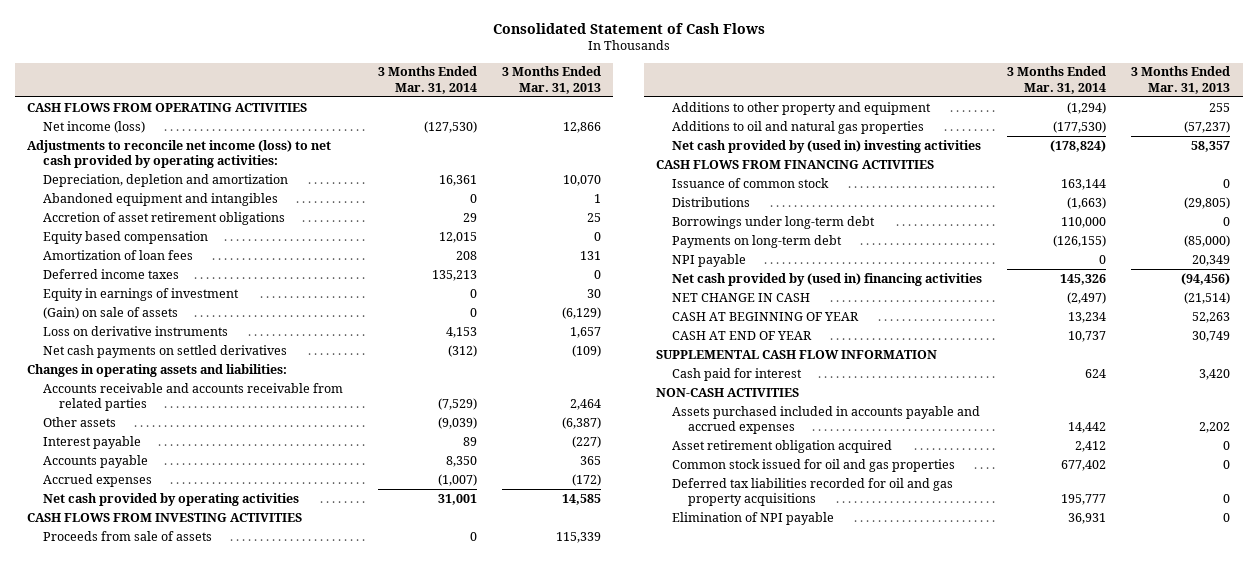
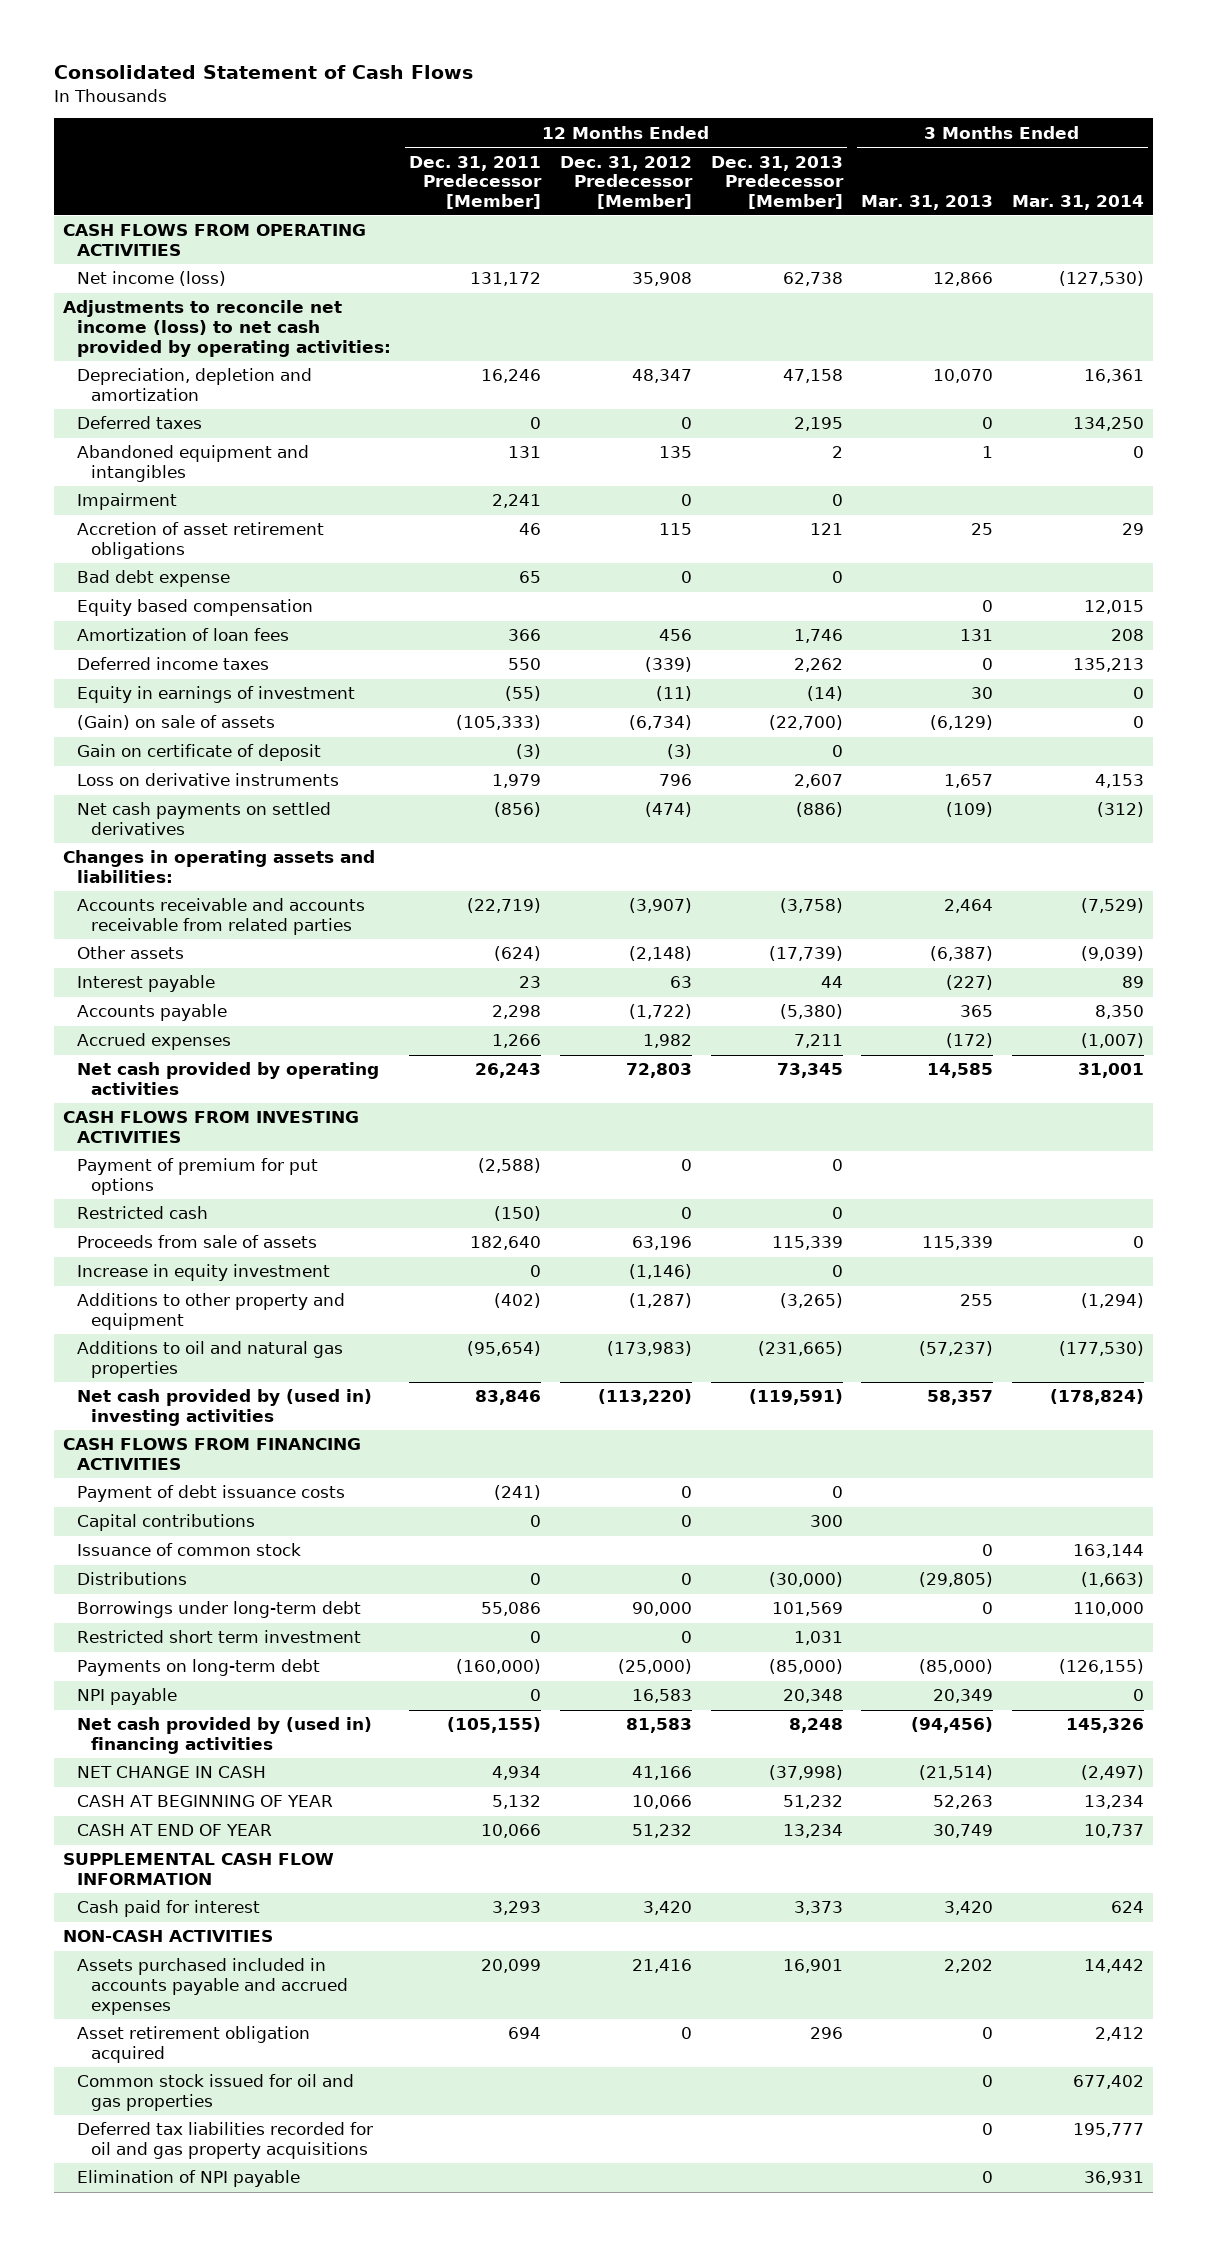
- | 3 Months Ended Mar. 31, 2014 | 3 Months Ended Mar. 31, 2013
+ | 12 Months Ended Dec. 31, 2011 Predecessor [Member] | 12 Months Ended Dec. 31, 2012 Predecessor [Member] | 12 Months Ended Dec. 31, 2013 Predecessor [Member] | 3 Months Ended Mar. 31, 2013 | 3 Months Ended Mar. 31, 2014
+ Deferred taxes | 0 | 0 | 2,195 | 0 | 134,250
+ Impairment | 2,241 | 0 | 0 | |
+ Bad debt expense | 65 | 0 | 0 | |
+ Gain on certificate of deposit | (3) | (3) | 0 | |
+ Payment of premium for put options | (2,588) | 0 | 0 | |
+ Restricted cash | (150) | 0 | 0 | |
+ Increase in equity investment | 0 | (1,146) | 0 | |
+ Payment of debt issuance costs | (241) | 0 | 0 | |
+ Capital contributions | 0 | 0 | 300 | |
+ Restricted short term investment | 0 | 0 | 1,031 | |

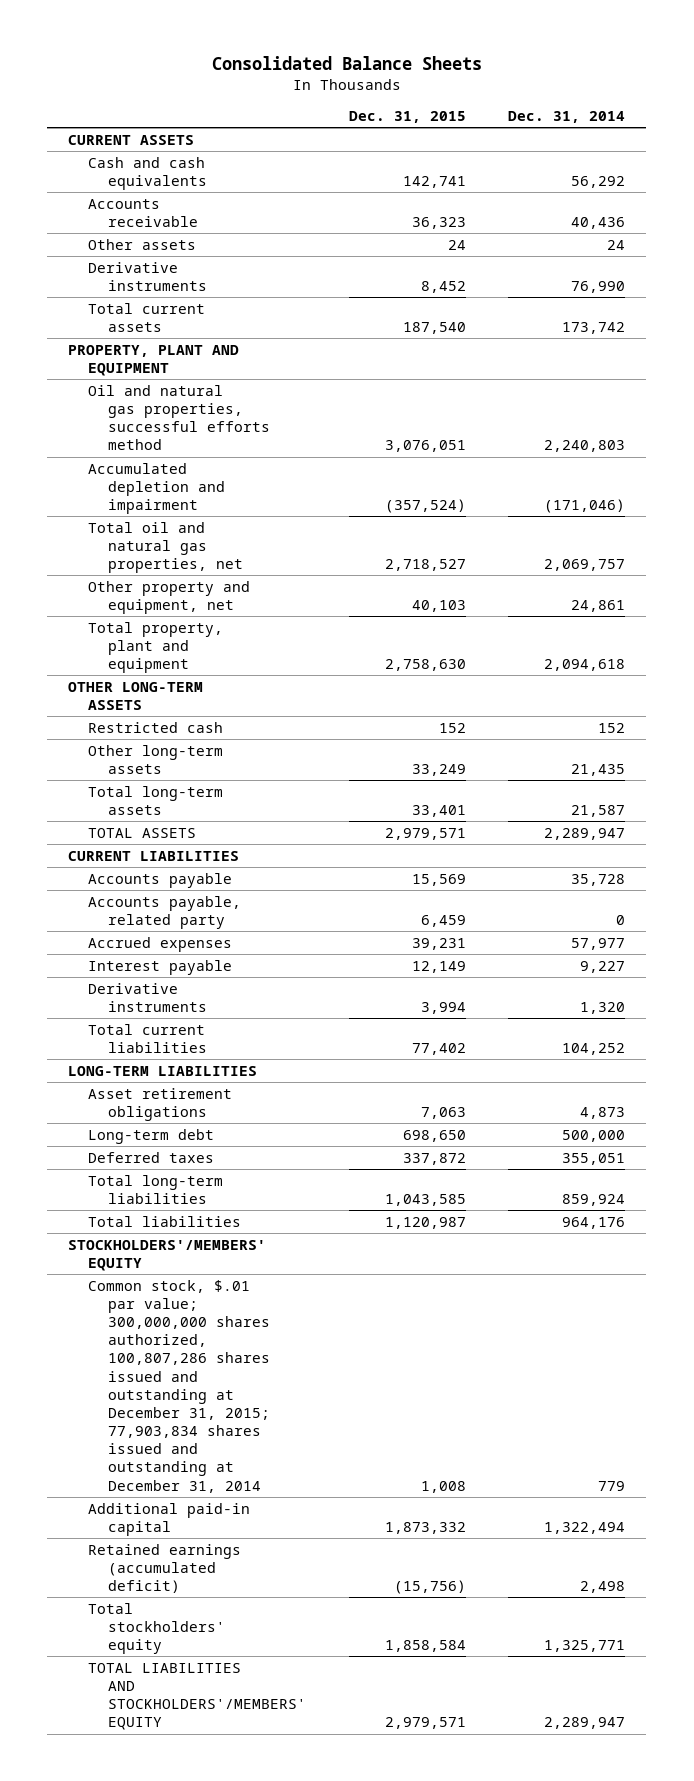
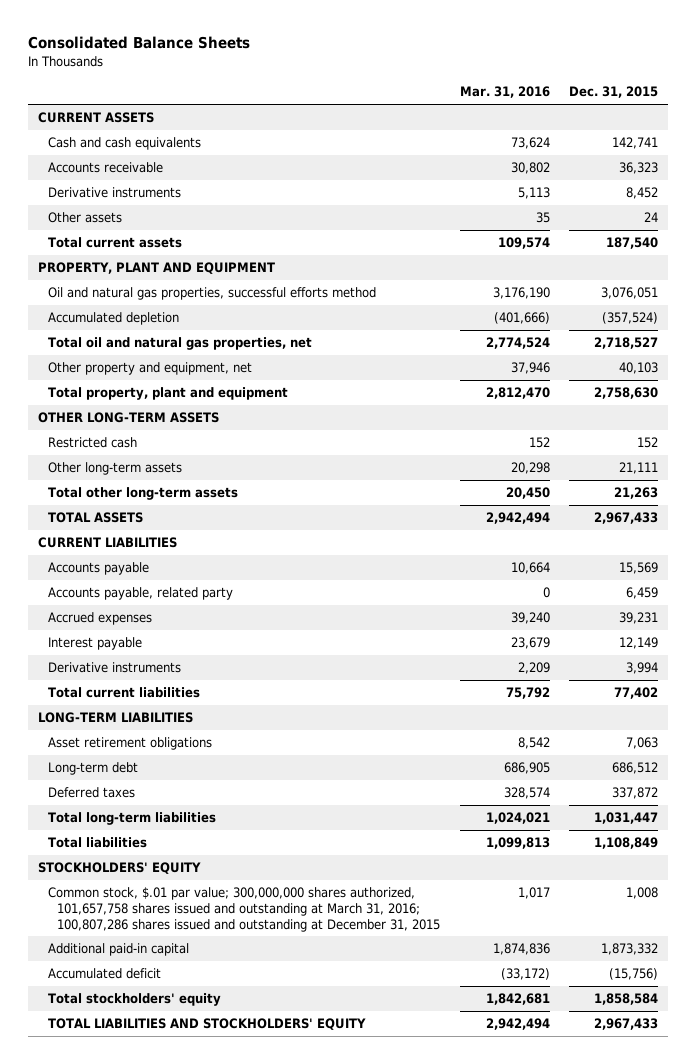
- | Dec. 31, 2015 | Dec. 31, 2014
+ | Mar. 31, 2016 | Dec. 31, 2015
moved down: Other assets | 35 | 24
- Accumulated depletion and impairment | (357,524) | (171,046)
+ Accumulated depletion | (401,666) | (357,524)
- Other long-term assets | 33,249 | 21,435
- Total long-term assets | 33,401 | 21,587
- TOTAL ASSETS | 2,979,571 | 2,289,947
+ Other long-term assets | 20,298 | 21,111
+ Total other long-term assets | 20,450 | 21,263
+ TOTAL ASSETS | 2,942,494 | 2,967,433
- Long-term debt | 698,650 | 500,000
+ Long-term debt | 686,905 | 686,512
- Total long-term liabilities | 1,043,585 | 859,924
- Total liabilities | 1,120,987 | 964,176
- STOCKHOLDERS'/MEMBERS' EQUITY
- Common stock, $.01 par value; 300,000,000 shares authorized, 100,807,286 shares issued and outstanding at December 31, 2015; 77,903,834 shares issued and outstanding at December 31, 2014 | 1,008 | 779
+ Total long-term liabilities | 1,024,021 | 1,031,447
+ Total liabilities | 1,099,813 | 1,108,849
+ STOCKHOLDERS' EQUITY
+ Common stock, $.01 par value; 300,000,000 shares authorized, 101,657,758 shares issued and outstanding at March 31, 2016; 100,807,286 shares issued and outstanding at December 31, 2015 | 1,017 | 1,008
- Retained earnings (accumulated deficit) | (15,756) | 2,498
+ Accumulated deficit | (33,172) | (15,756)
- TOTAL LIABILITIES AND STOCKHOLDERS'/MEMBERS' EQUITY | 2,979,571 | 2,289,947
+ TOTAL LIABILITIES AND STOCKHOLDERS' EQUITY | 2,942,494 | 2,967,433

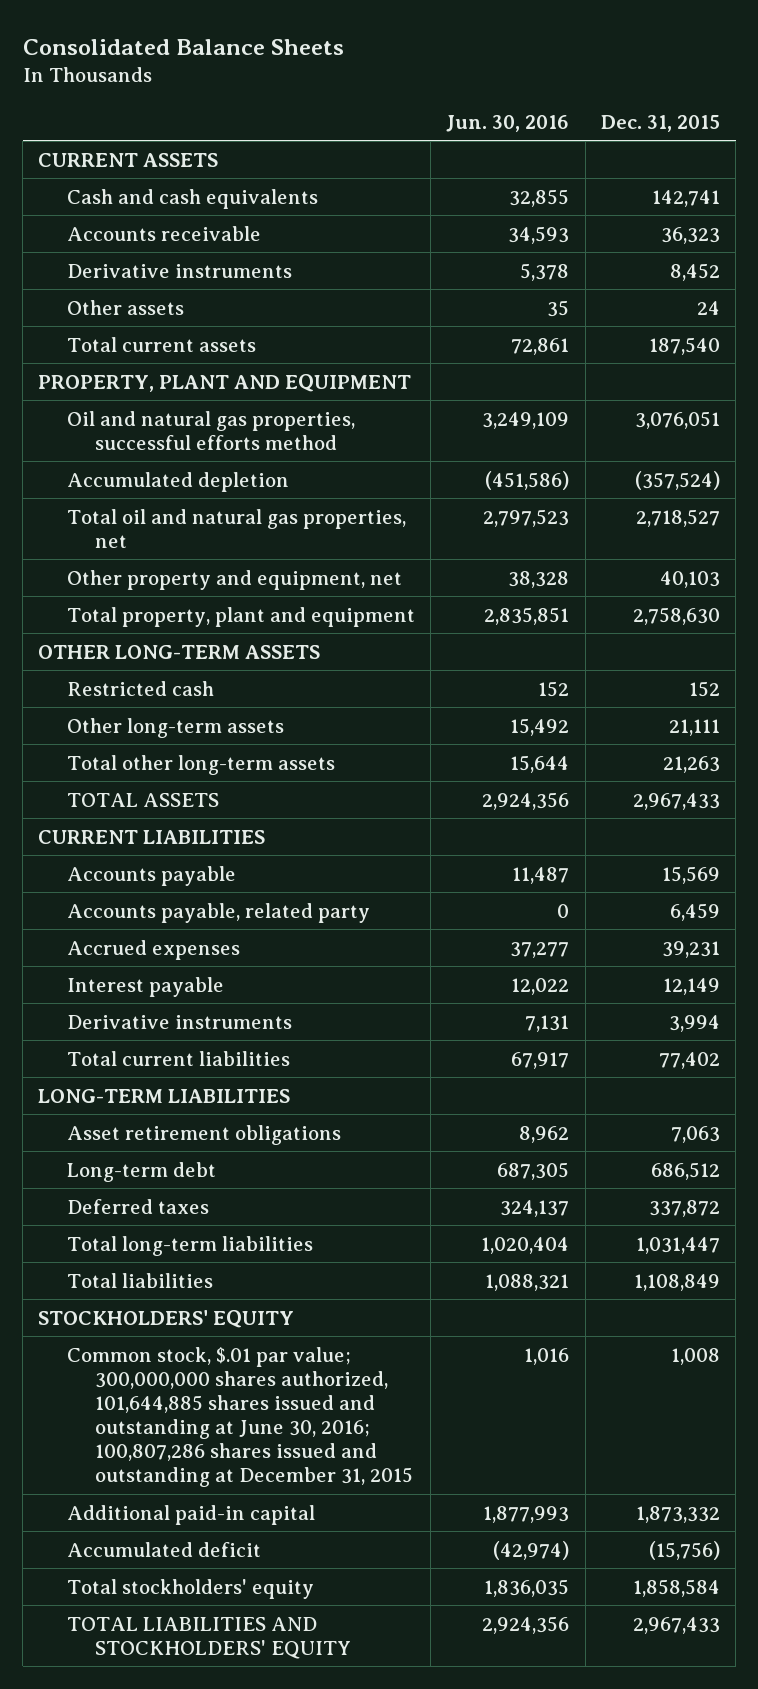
- | Mar. 31, 2016 | Dec. 31, 2015
+ | Jun. 30, 2016 | Dec. 31, 2015
- Common stock, $.01 par value; 300,000,000 shares authorized, 101,657,758 shares issued and outstanding at March 31, 2016; 100,807,286 shares issued and outstanding at December 31, 2015 | 1,017 | 1,008
+ Common stock, $.01 par value; 300,000,000 shares authorized, 101,644,885 shares issued and outstanding at June 30, 2016; 100,807,286 shares issued and outstanding at December 31, 2015 | 1,016 | 1,008

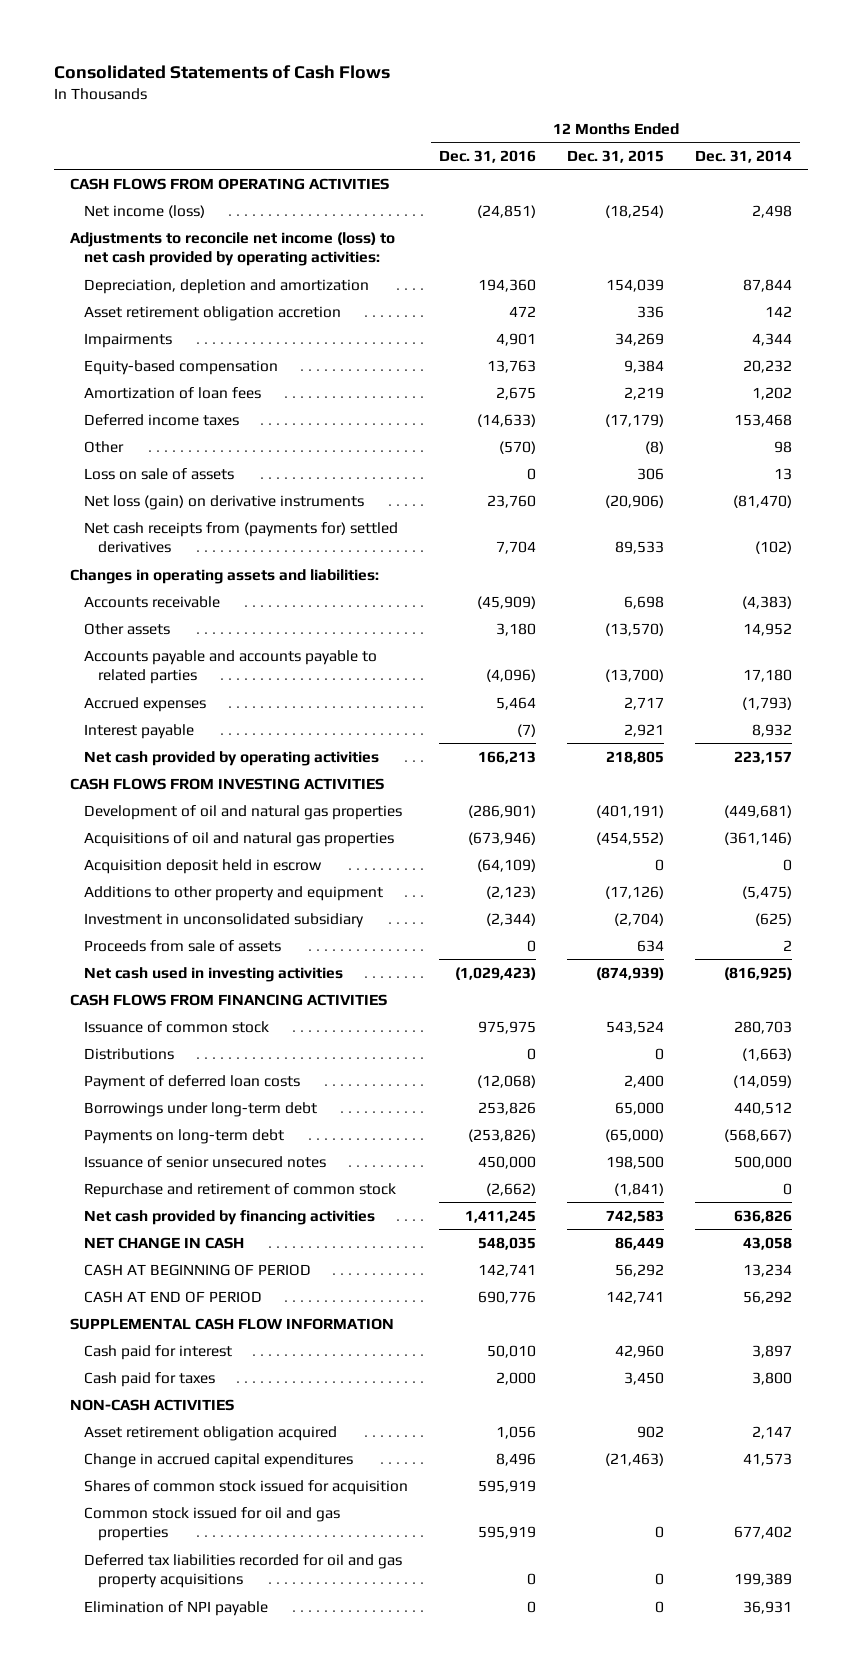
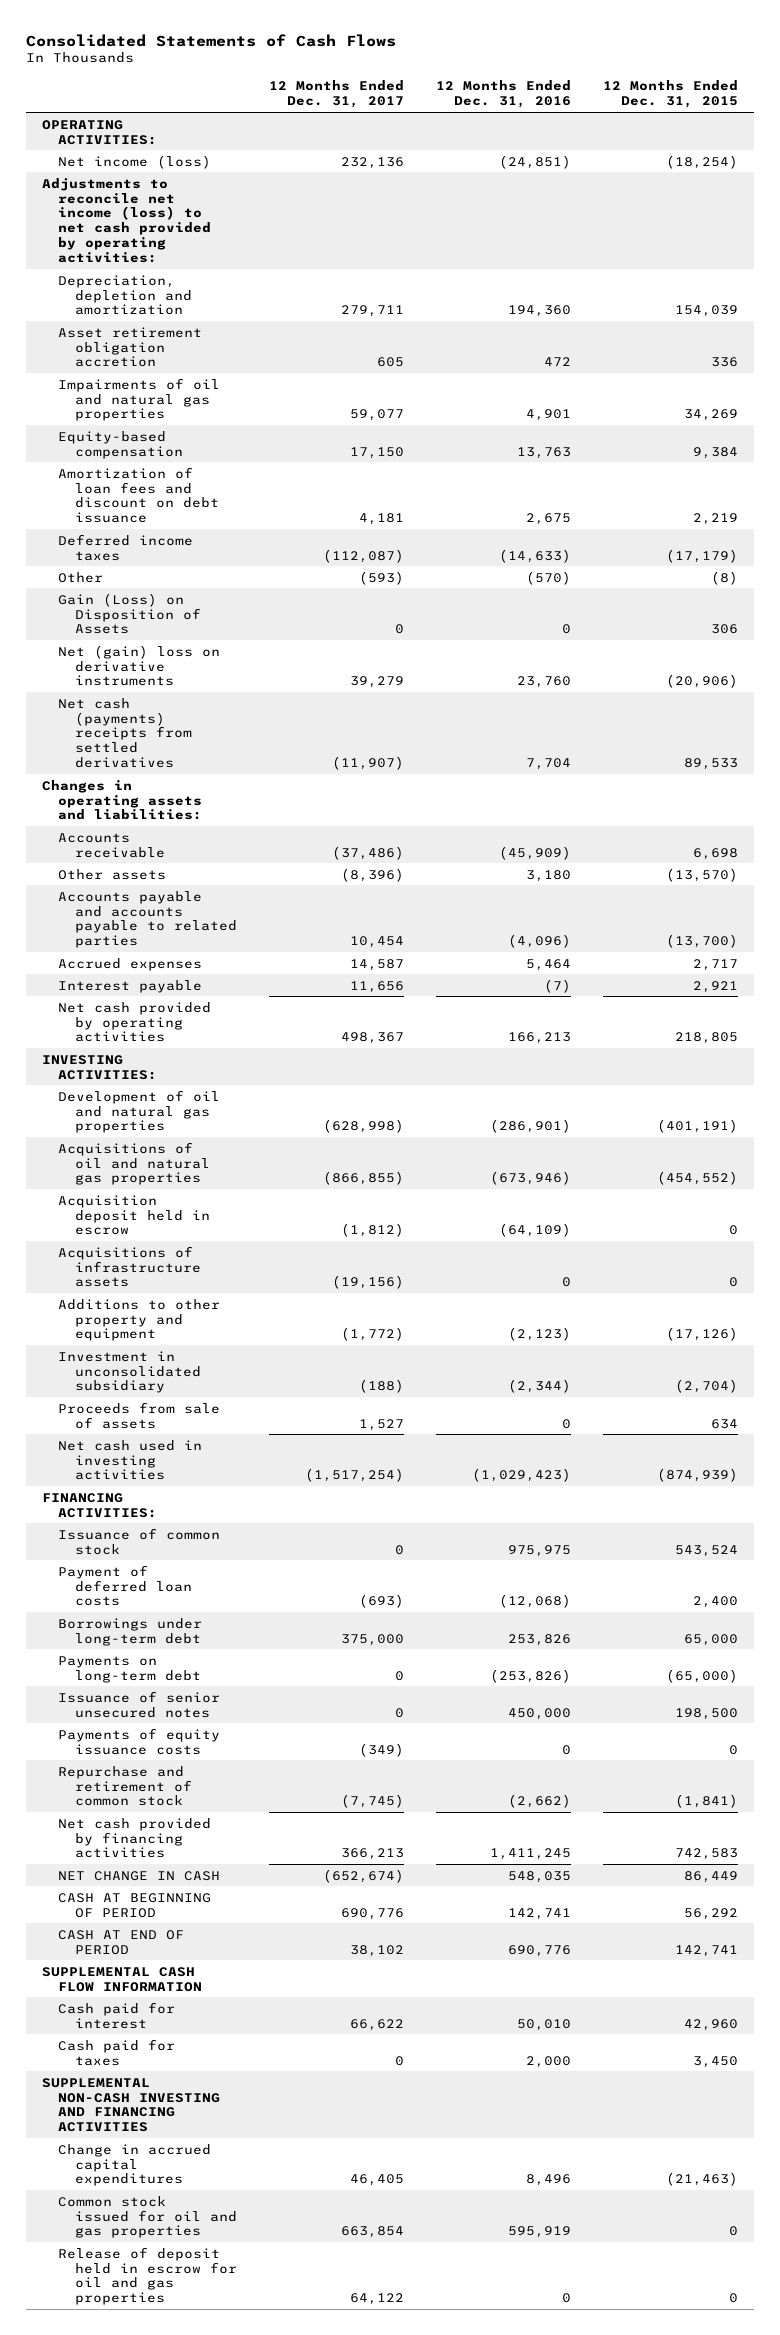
- | 12 Months Ended Dec. 31, 2016 | 12 Months Ended Dec. 31, 2015 | 12 Months Ended Dec. 31, 2014
+ | 12 Months Ended Dec. 31, 2017 | 12 Months Ended Dec. 31, 2016 | 12 Months Ended Dec. 31, 2015
- CASH FLOWS FROM OPERATING ACTIVITIES
+ OPERATING ACTIVITIES:
- Impairments | 4,901 | 34,269 | 4,344
+ Impairments of oil and natural gas properties | 59,077 | 4,901 | 34,269
- Amortization of loan fees | 2,675 | 2,219 | 1,202
+ Amortization of loan fees and discount on debt issuance | 4,181 | 2,675 | 2,219
- Loss on sale of assets | 0 | 306 | 13
- Net loss (gain) on derivative instruments | 23,760 | (20,906) | (81,470)
- Net cash receipts from (payments for) settled derivatives | 7,704 | 89,533 | (102)
+ Gain (Loss) on Disposition of Assets | 0 | 0 | 306
+ Net (gain) loss on derivative instruments | 39,279 | 23,760 | (20,906)
+ Net cash (payments) receipts from settled derivatives | (11,907) | 7,704 | 89,533
- CASH FLOWS FROM INVESTING ACTIVITIES
+ INVESTING ACTIVITIES:
+ Acquisitions of infrastructure assets | (19,156) | 0 | 0
- CASH FLOWS FROM FINANCING ACTIVITIES
+ FINANCING ACTIVITIES:
- Distributions | 0 | 0 | (1,663)
+ Payments of equity issuance costs | (349) | 0 | 0
- NON-CASH ACTIVITIES
- Asset retirement obligation acquired | 1,056 | 902 | 2,147
+ SUPPLEMENTAL NON-CASH INVESTING AND FINANCING ACTIVITIES
- Shares of common stock issued for acquisition | 595,919 | |
- Deferred tax liabilities recorded for oil and gas property acquisitions | 0 | 0 | 199,389
- Elimination of NPI payable | 0 | 0 | 36,931
+ Release of deposit held in escrow for oil and gas properties | 64,122 | 0 | 0

